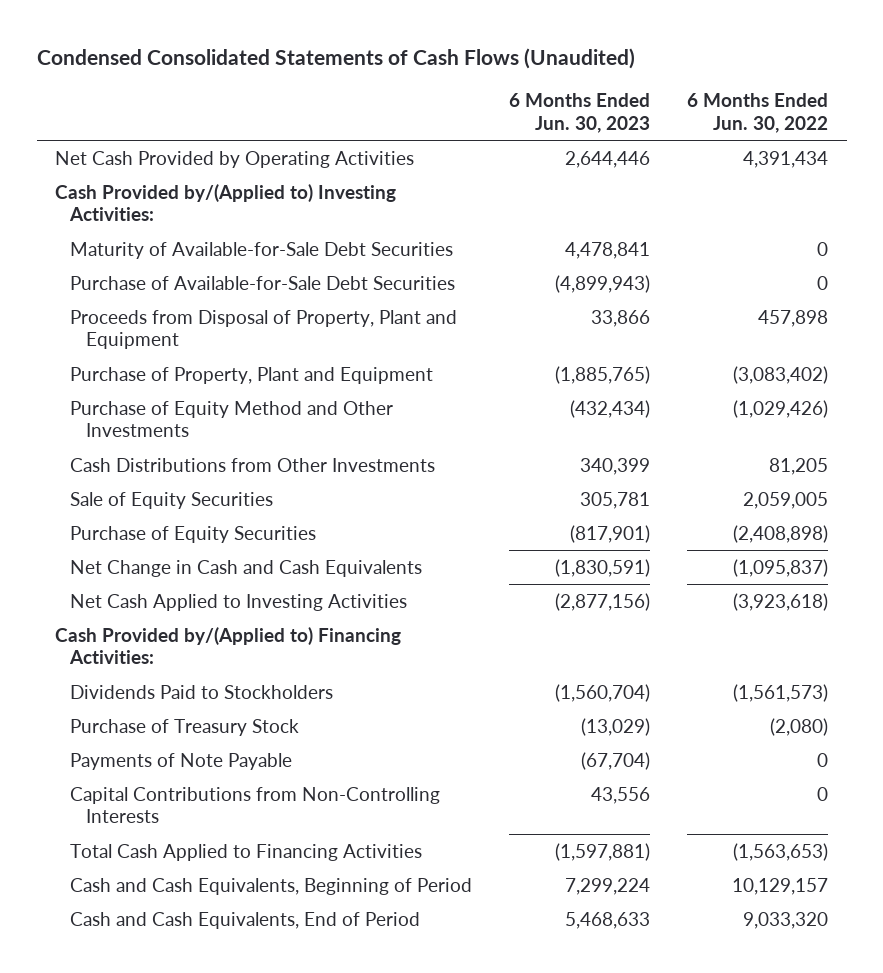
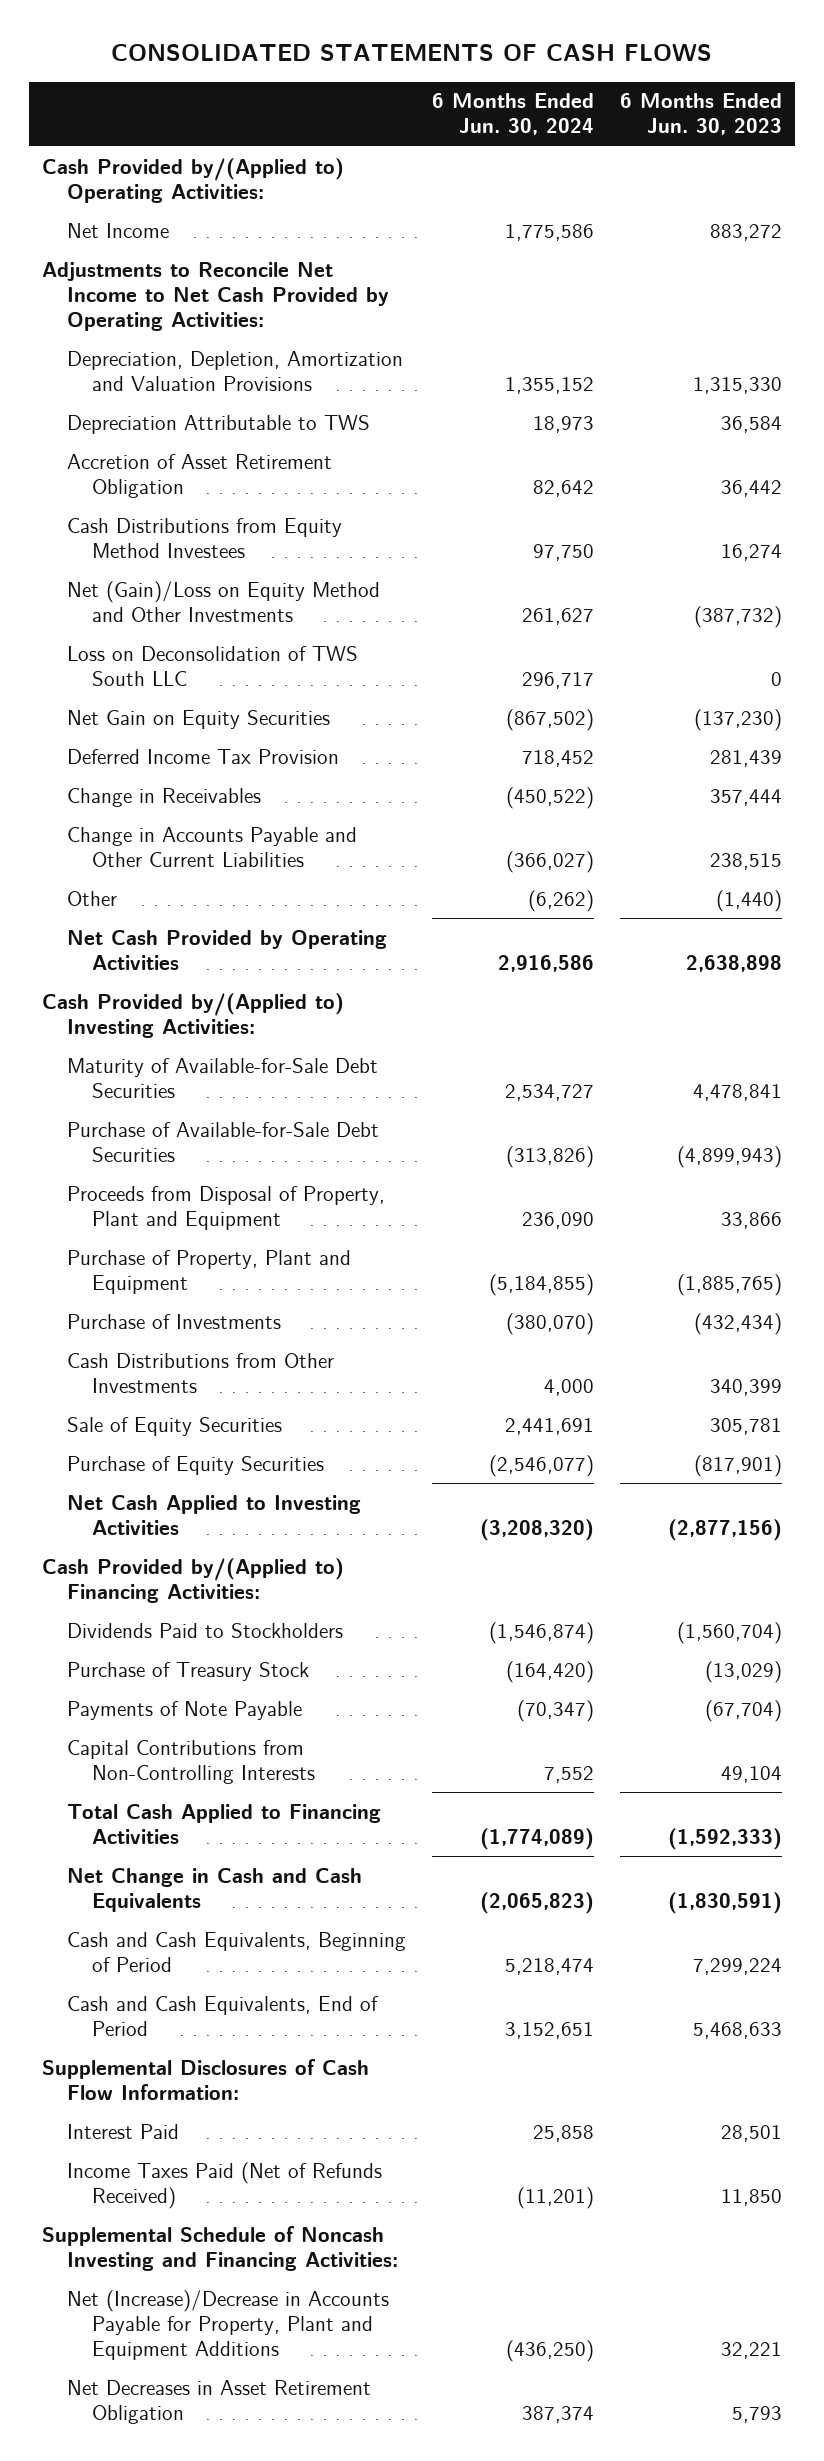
- Condensed Consolidated Statements of Cash Flows (Unaudited)
+ CONSOLIDATED STATEMENTS OF CASH FLOWS
- | 6 Months Ended Jun. 30, 2023 | 6 Months Ended Jun. 30, 2022
+ | 6 Months Ended Jun. 30, 2024 | 6 Months Ended Jun. 30, 2023
- Net Cash Provided by Operating Activities | 2,644,446 | 4,391,434
+ Cash Provided by/(Applied to) Operating Activities:
+ Net Income | 1,775,586 | 883,272
+ Adjustments to Reconcile Net Income to Net Cash Provided by Operating Activities:
+ Depreciation, Depletion, Amortization and Valuation Provisions | 1,355,152 | 1,315,330
+ Depreciation Attributable to TWS | 18,973 | 36,584
+ Accretion of Asset Retirement Obligation | 82,642 | 36,442
+ Cash Distributions from Equity Method Investees | 97,750 | 16,274
+ Net (Gain)/Loss on Equity Method and Other Investments | 261,627 | (387,732)
+ Loss on Deconsolidation of TWS South LLC | 296,717 | 0
+ Net Gain on Equity Securities | (867,502) | (137,230)
+ Deferred Income Tax Provision | 718,452 | 281,439
+ Change in Receivables | (450,522) | 357,444
+ Change in Accounts Payable and Other Current Liabilities | (366,027) | 238,515
+ Other | (6,262) | (1,440)
+ Net Cash Provided by Operating Activities | 2,916,586 | 2,638,898
- Purchase of Equity Method and Other Investments | (432,434) | (1,029,426)
+ Purchase of Investments | (380,070) | (432,434)
- Capital Contributions from Non-Controlling Interests | 43,556 | 0
- Total Cash Applied to Financing Activities | (1,597,881) | (1,563,653)
+ Capital Contributions from Non-Controlling Interests | 7,552 | 49,104
+ Total Cash Applied to Financing Activities | (1,774,089) | (1,592,333)
moved down: Net Change in Cash and Cash Equivalents | (2,065,823) | (1,830,591)
+ Supplemental Disclosures of Cash Flow Information:
+ Interest Paid | 25,858 | 28,501
+ Income Taxes Paid (Net of Refunds Received) | (11,201) | 11,850
+ Supplemental Schedule of Noncash Investing and Financing Activities:
+ Net (Increase)/Decrease in Accounts Payable for Property, Plant and Equipment Additions | (436,250) | 32,221
+ Net Decreases in Asset Retirement Obligation | 387,374 | 5,793

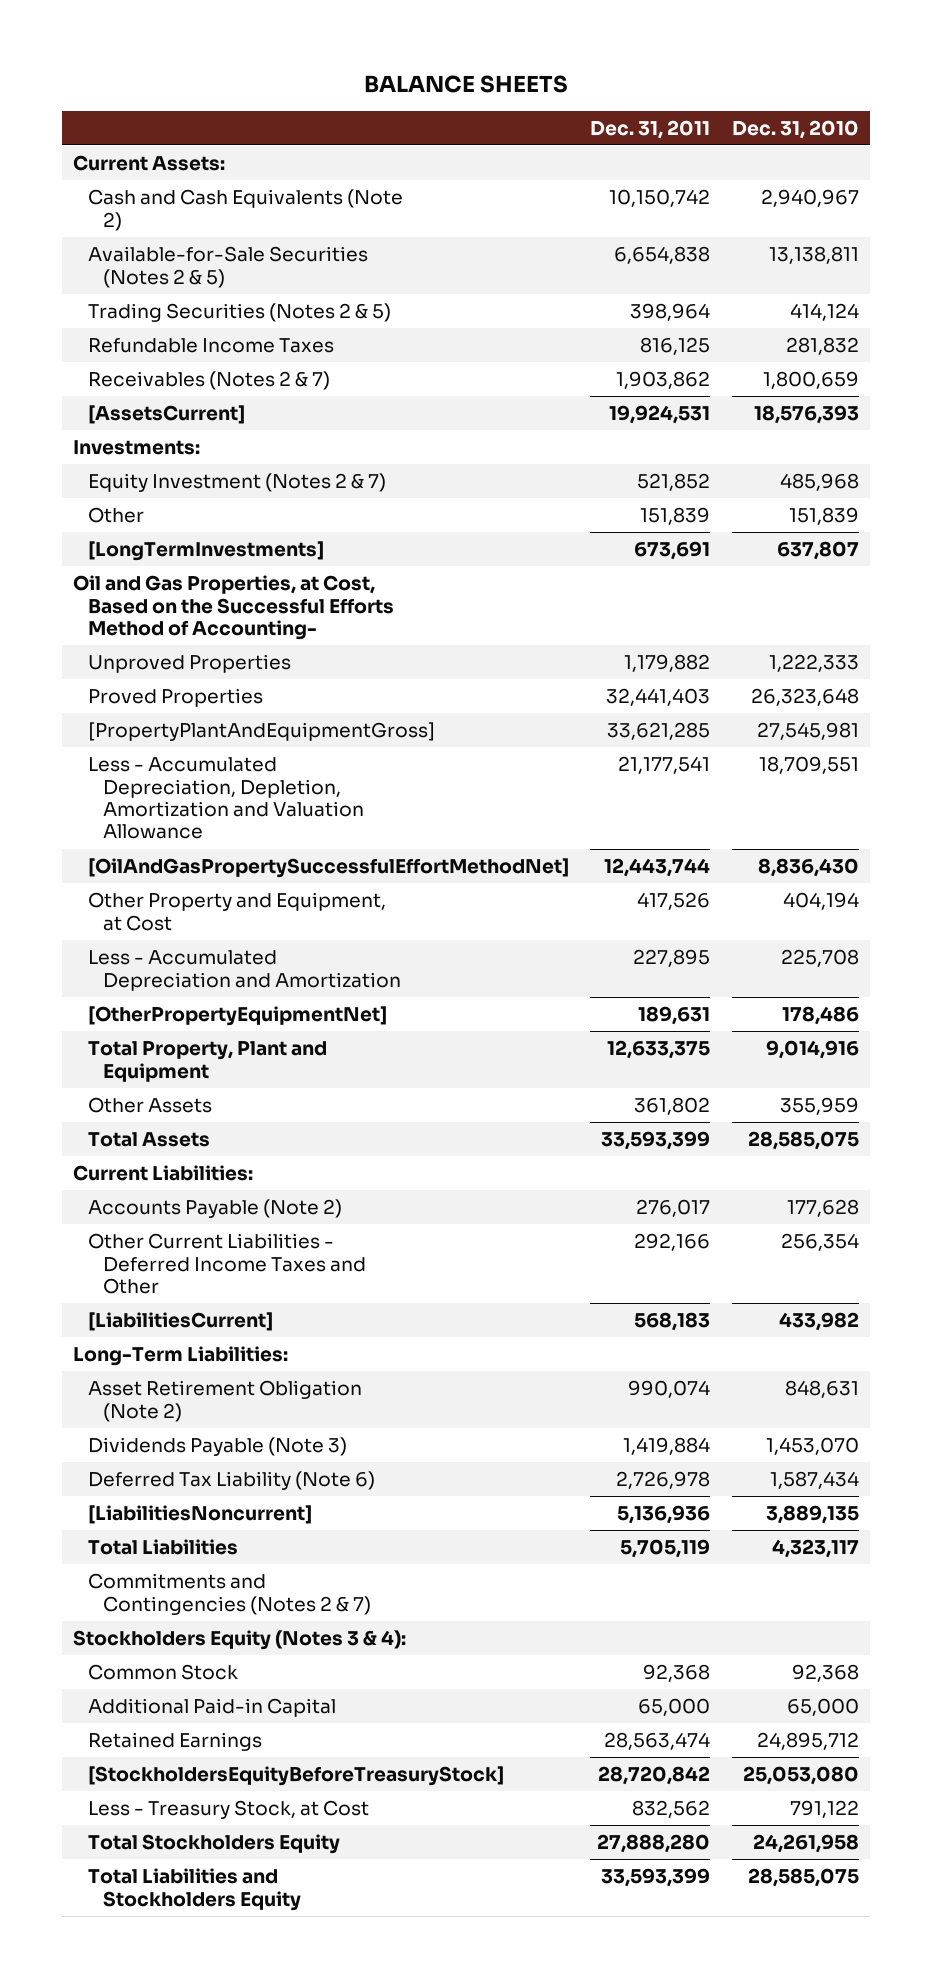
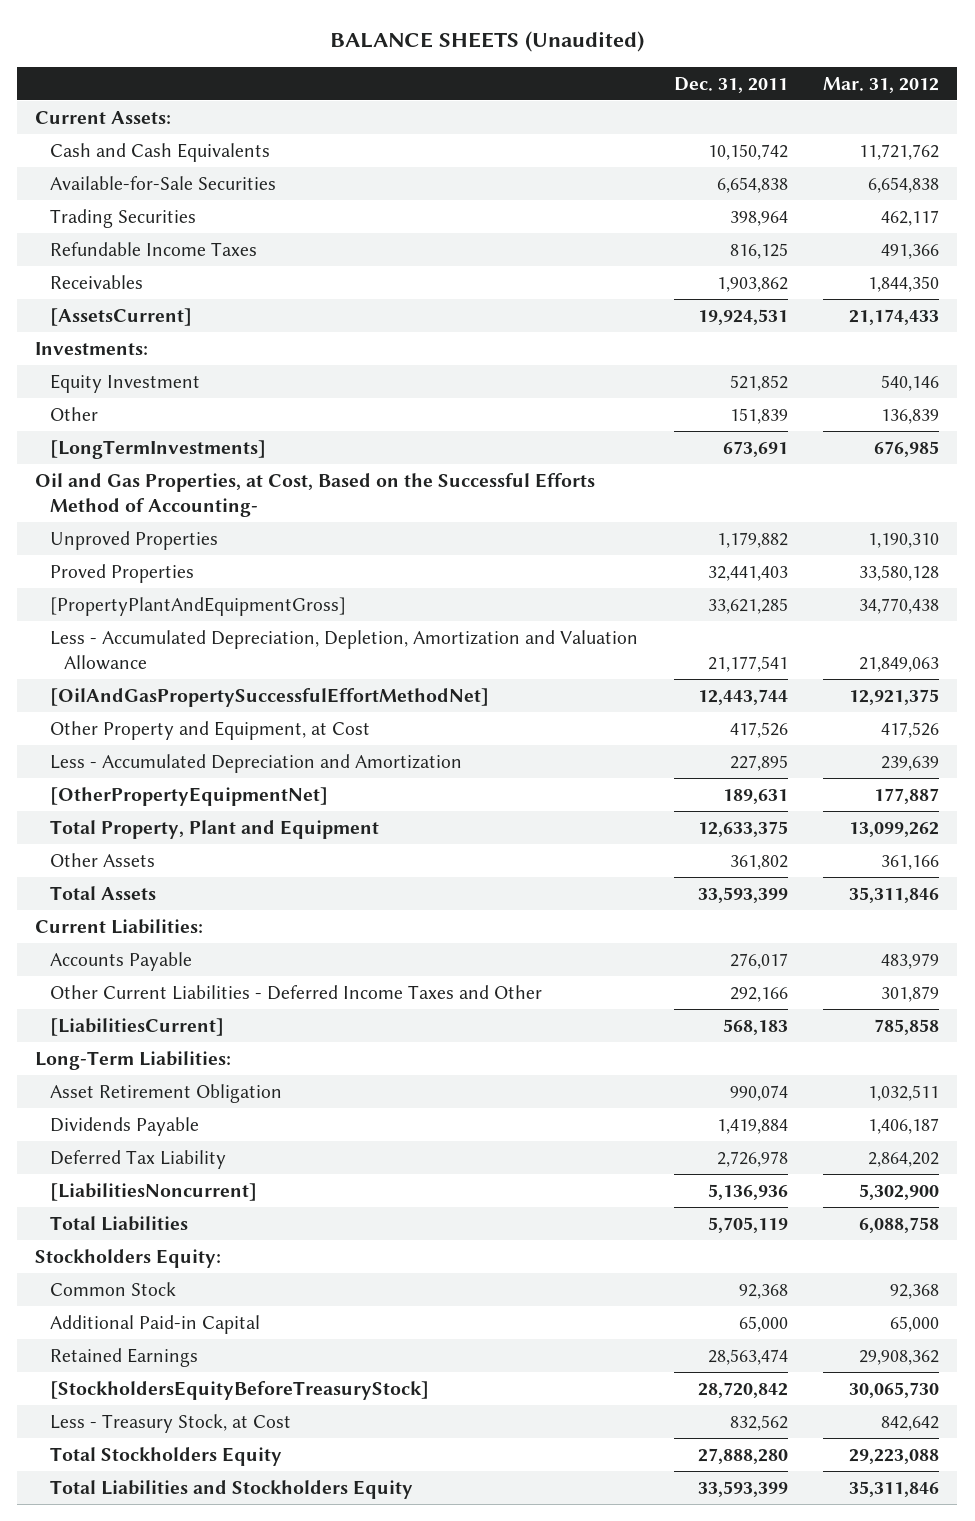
- BALANCE SHEETS
+ BALANCE SHEETS (Unaudited)
- | Dec. 31, 2011 | Dec. 31, 2010
+ | Dec. 31, 2011 | Mar. 31, 2012
- Cash and Cash Equivalents (Note 2) | 10,150,742 | 2,940,967
- Available-for-Sale Securities (Notes 2 & 5) | 6,654,838 | 13,138,811
- Trading Securities (Notes 2 & 5) | 398,964 | 414,124
+ Cash and Cash Equivalents | 10,150,742 | 11,721,762
+ Available-for-Sale Securities | 6,654,838 | 6,654,838
+ Trading Securities | 398,964 | 462,117
- Receivables (Notes 2 & 7) | 1,903,862 | 1,800,659
+ Receivables | 1,903,862 | 1,844,350
- Equity Investment (Notes 2 & 7) | 521,852 | 485,968
+ Equity Investment | 521,852 | 540,146
- Accounts Payable (Note 2) | 276,017 | 177,628
+ Accounts Payable | 276,017 | 483,979
- Asset Retirement Obligation (Note 2) | 990,074 | 848,631
- Dividends Payable (Note 3) | 1,419,884 | 1,453,070
- Deferred Tax Liability (Note 6) | 2,726,978 | 1,587,434
+ Asset Retirement Obligation | 990,074 | 1,032,511
+ Dividends Payable | 1,419,884 | 1,406,187
+ Deferred Tax Liability | 2,726,978 | 2,864,202
- Commitments and Contingencies (Notes 2 & 7)
- Stockholders Equity (Notes 3 & 4):
+ Stockholders Equity:

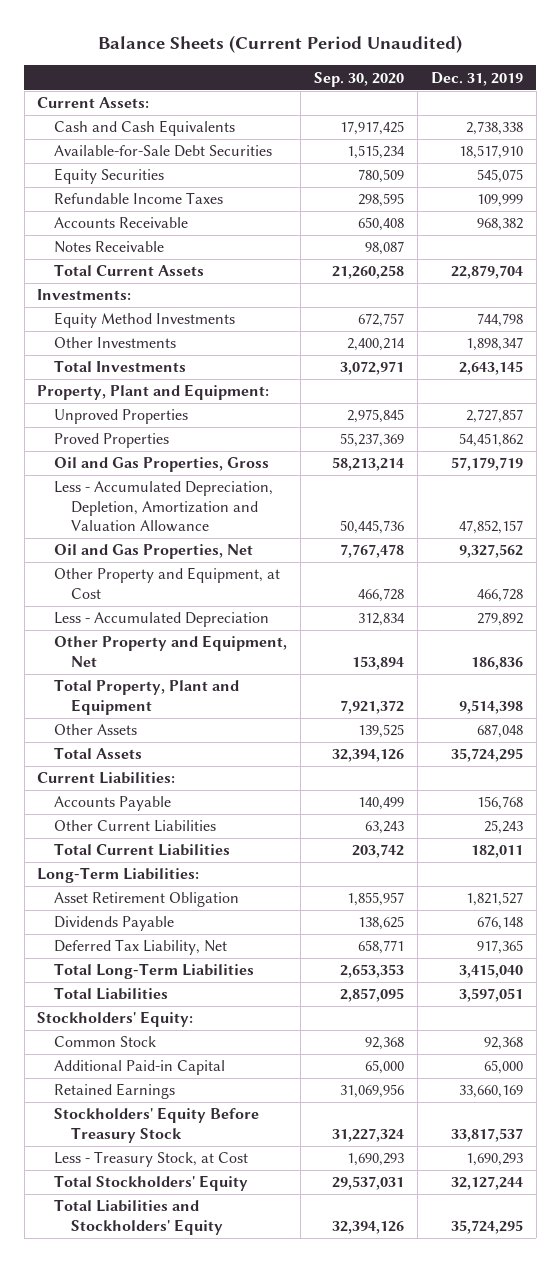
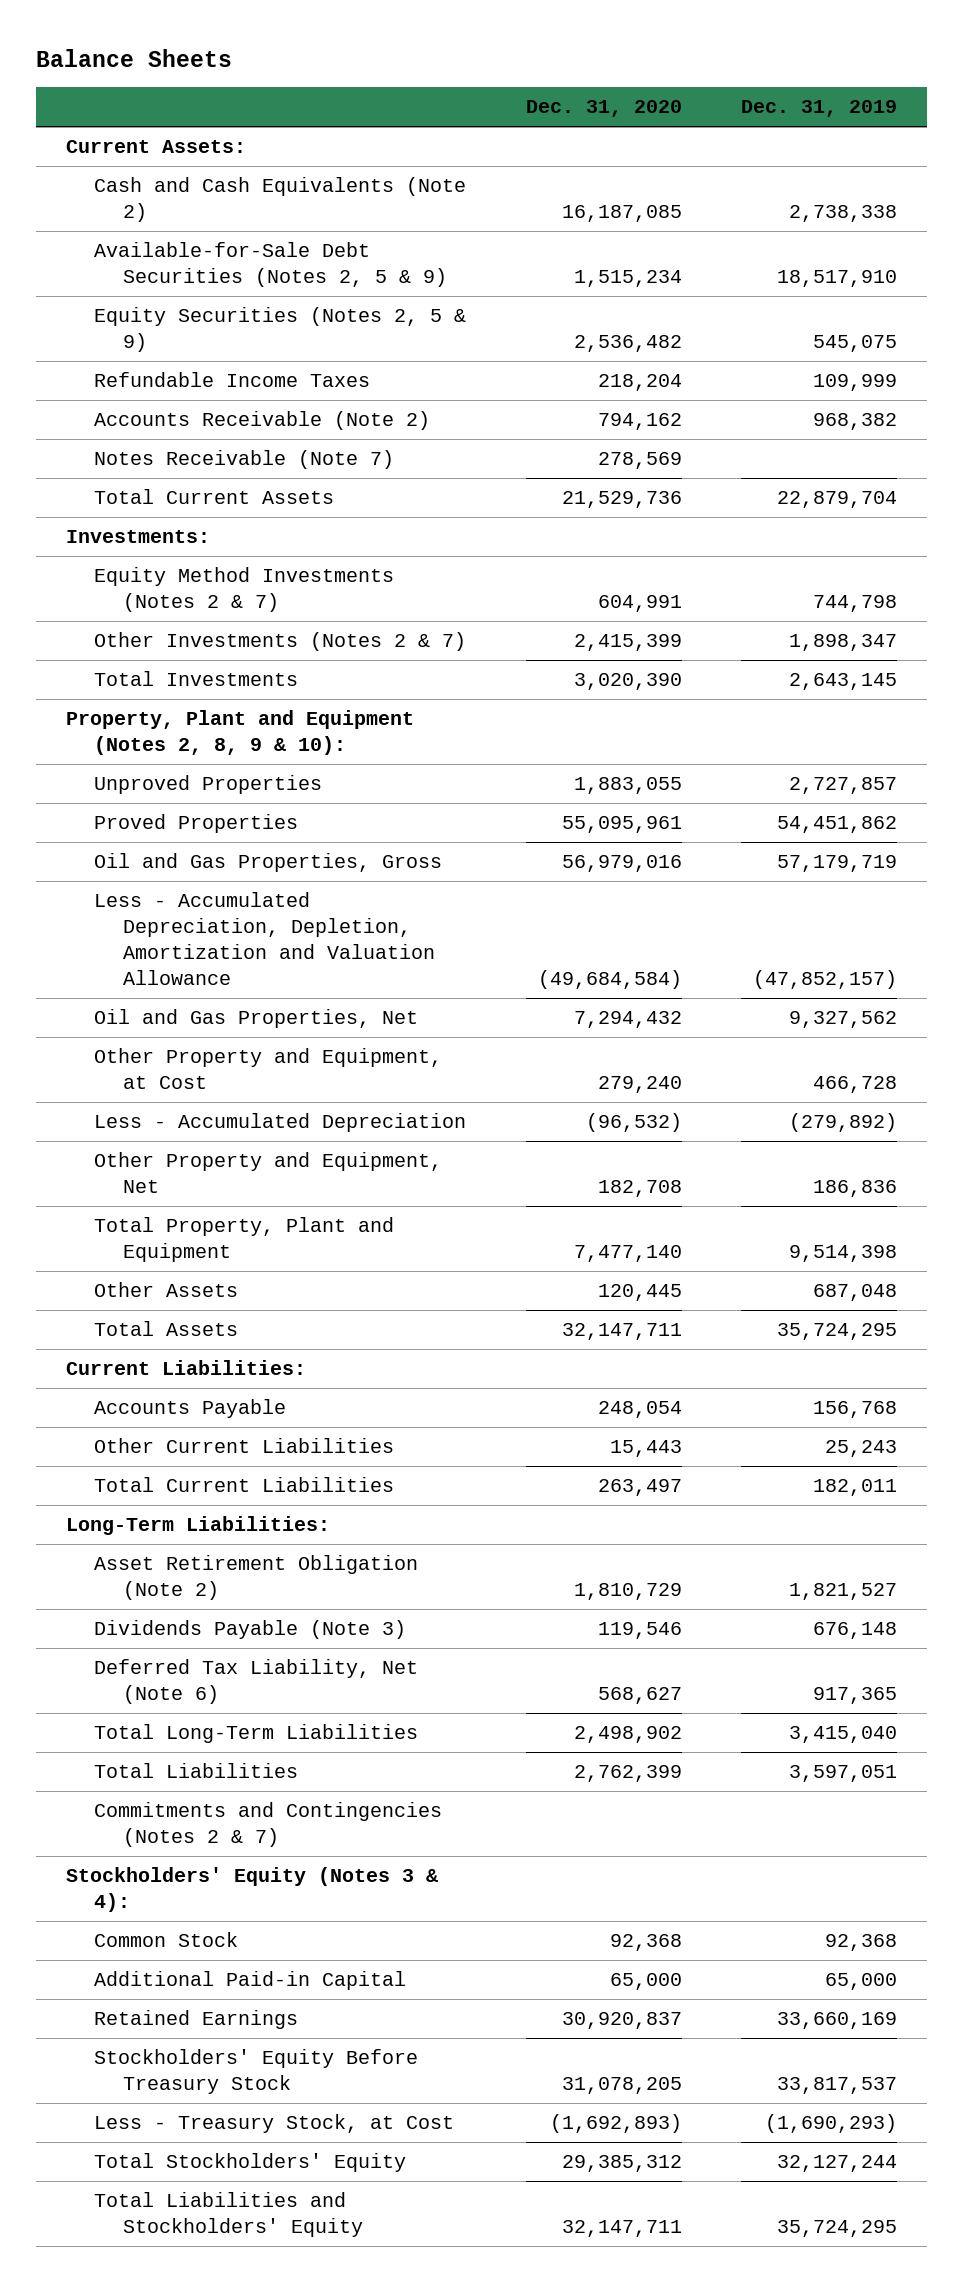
- Balance Sheets (Current Period Unaudited)
+ Balance Sheets
- | Sep. 30, 2020 | Dec. 31, 2019
+ | Dec. 31, 2020 | Dec. 31, 2019
- Cash and Cash Equivalents | 17,917,425 | 2,738,338
- Available-for-Sale Debt Securities | 1,515,234 | 18,517,910
- Equity Securities | 780,509 | 545,075
+ Cash and Cash Equivalents (Note 2) | 16,187,085 | 2,738,338
+ Available-for-Sale Debt Securities (Notes 2, 5 & 9) | 1,515,234 | 18,517,910
+ Equity Securities (Notes 2, 5 & 9) | 2,536,482 | 545,075
- Accounts Receivable | 650,408 | 968,382
- Notes Receivable | 98,087 |
+ Accounts Receivable (Note 2) | 794,162 | 968,382
+ Notes Receivable (Note 7) | 278,569 |
- Equity Method Investments | 672,757 | 744,798
- Other Investments | 2,400,214 | 1,898,347
+ Equity Method Investments (Notes 2 & 7) | 604,991 | 744,798
+ Other Investments (Notes 2 & 7) | 2,415,399 | 1,898,347
- Property, Plant and Equipment:
+ Property, Plant and Equipment (Notes 2, 8, 9 & 10):
- Less - Accumulated Depreciation, Depletion, Amortization and Valuation Allowance | 50,445,736 | 47,852,157
+ Less - Accumulated Depreciation, Depletion, Amortization and Valuation Allowance | (49,684,584) | (47,852,157)
- Less - Accumulated Depreciation | 312,834 | 279,892
+ Less - Accumulated Depreciation | (96,532) | (279,892)
- Asset Retirement Obligation | 1,855,957 | 1,821,527
- Dividends Payable | 138,625 | 676,148
- Deferred Tax Liability, Net | 658,771 | 917,365
+ Asset Retirement Obligation (Note 2) | 1,810,729 | 1,821,527
+ Dividends Payable (Note 3) | 119,546 | 676,148
+ Deferred Tax Liability, Net (Note 6) | 568,627 | 917,365
- Stockholders' Equity:
+ Commitments and Contingencies (Notes 2 & 7)
+ Stockholders' Equity (Notes 3 & 4):
- Less - Treasury Stock, at Cost | 1,690,293 | 1,690,293
+ Less - Treasury Stock, at Cost | (1,692,893) | (1,690,293)

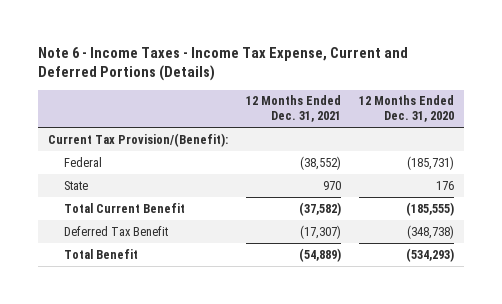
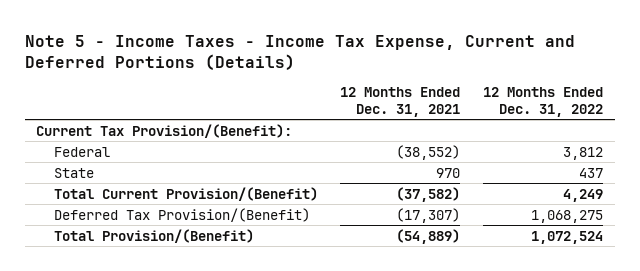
- Note 6 - Income Taxes - Income Tax Expense, Current and Deferred Portions (Details)
+ Note 5 - Income Taxes - Income Tax Expense, Current and Deferred Portions (Details)
- | 12 Months Ended Dec. 31, 2021 | 12 Months Ended Dec. 31, 2020
+ | 12 Months Ended Dec. 31, 2021 | 12 Months Ended Dec. 31, 2022
- Total Current Benefit | (37,582) | (185,555)
- Deferred Tax Benefit | (17,307) | (348,738)
- Total Benefit | (54,889) | (534,293)
+ Total Current Provision/(Benefit) | (37,582) | 4,249
+ Deferred Tax Provision/(Benefit) | (17,307) | 1,068,275
+ Total Provision/(Benefit) | (54,889) | 1,072,524

